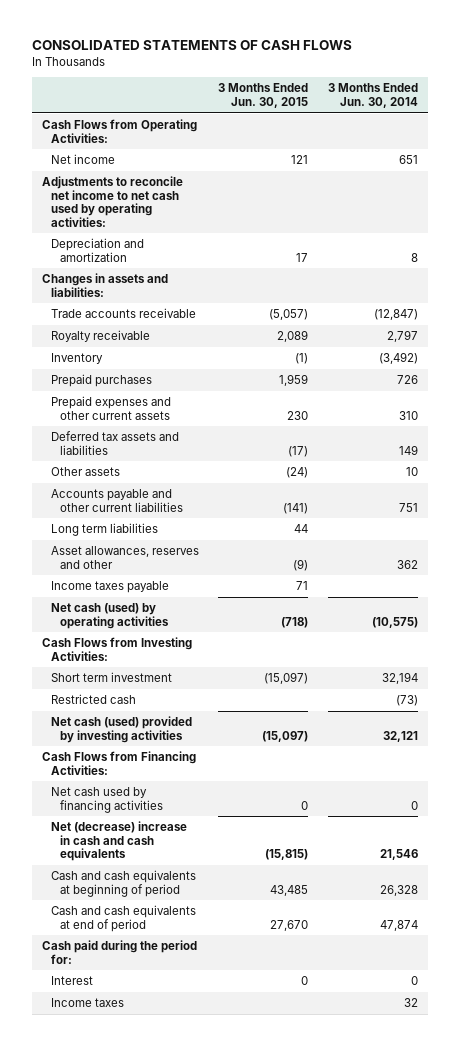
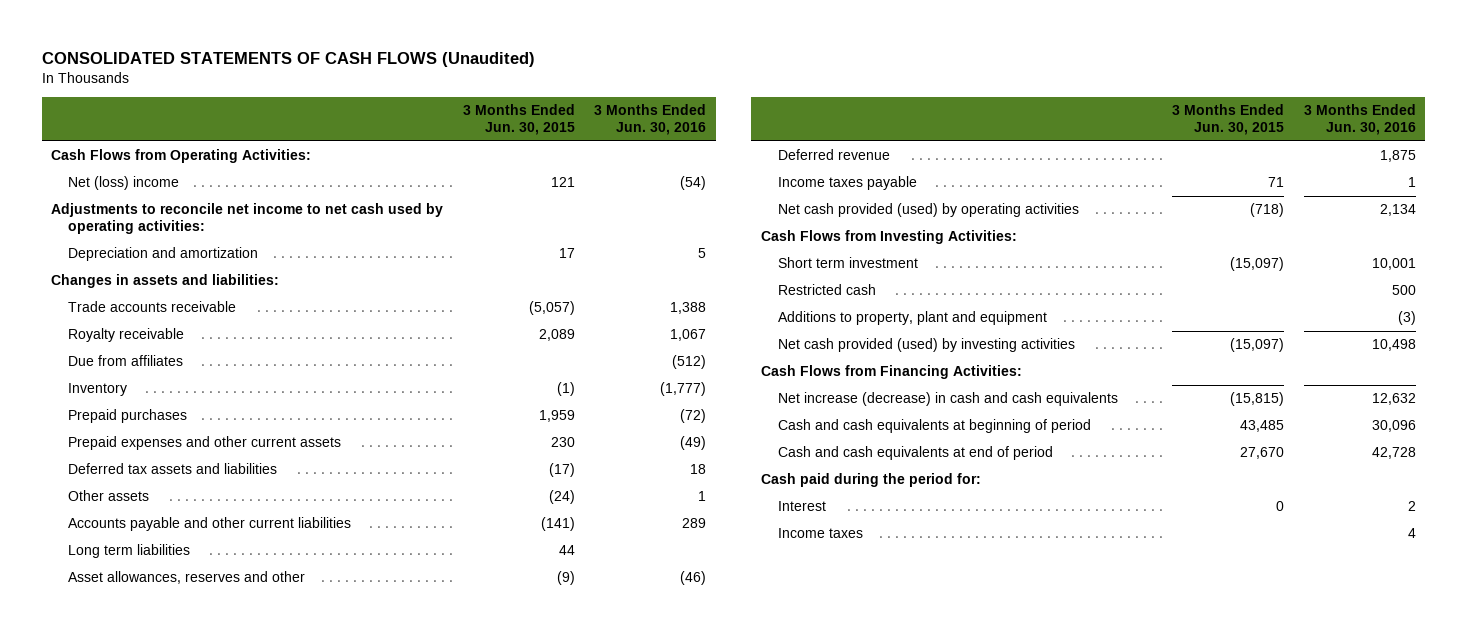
- CONSOLIDATED STATEMENTS OF CASH FLOWS
+ CONSOLIDATED STATEMENTS OF CASH FLOWS (Unaudited)
- | 3 Months Ended Jun. 30, 2015 | 3 Months Ended Jun. 30, 2014
+ | 3 Months Ended Jun. 30, 2015 | 3 Months Ended Jun. 30, 2016
- Net income | 121 | 651
+ Net (loss) income | 121 | (54)
+ Due from affiliates | | (512)
+ Deferred revenue | | 1,875
- Net cash (used) by operating activities | (718) | (10,575)
+ Net cash provided (used) by operating activities | (718) | 2,134
- Net cash (used) provided by investing activities | (15,097) | 32,121
+ Additions to property, plant and equipment | | (3)
+ Net cash provided (used) by investing activities | (15,097) | 10,498
- Net cash used by financing activities | 0 | 0
- Net (decrease) increase in cash and cash equivalents | (15,815) | 21,546
+ Net increase (decrease) in cash and cash equivalents | (15,815) | 12,632

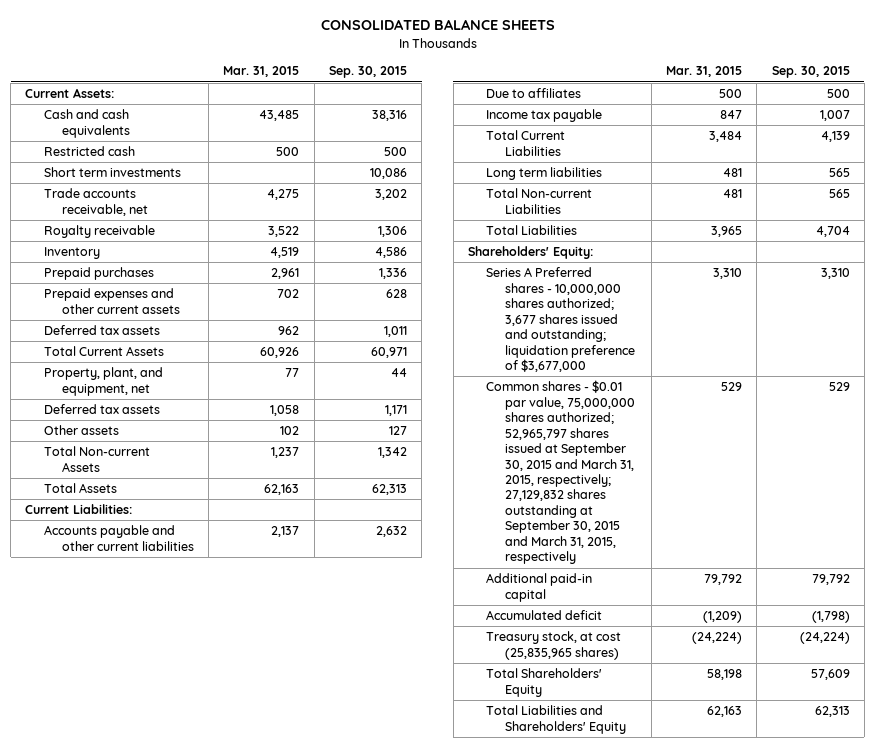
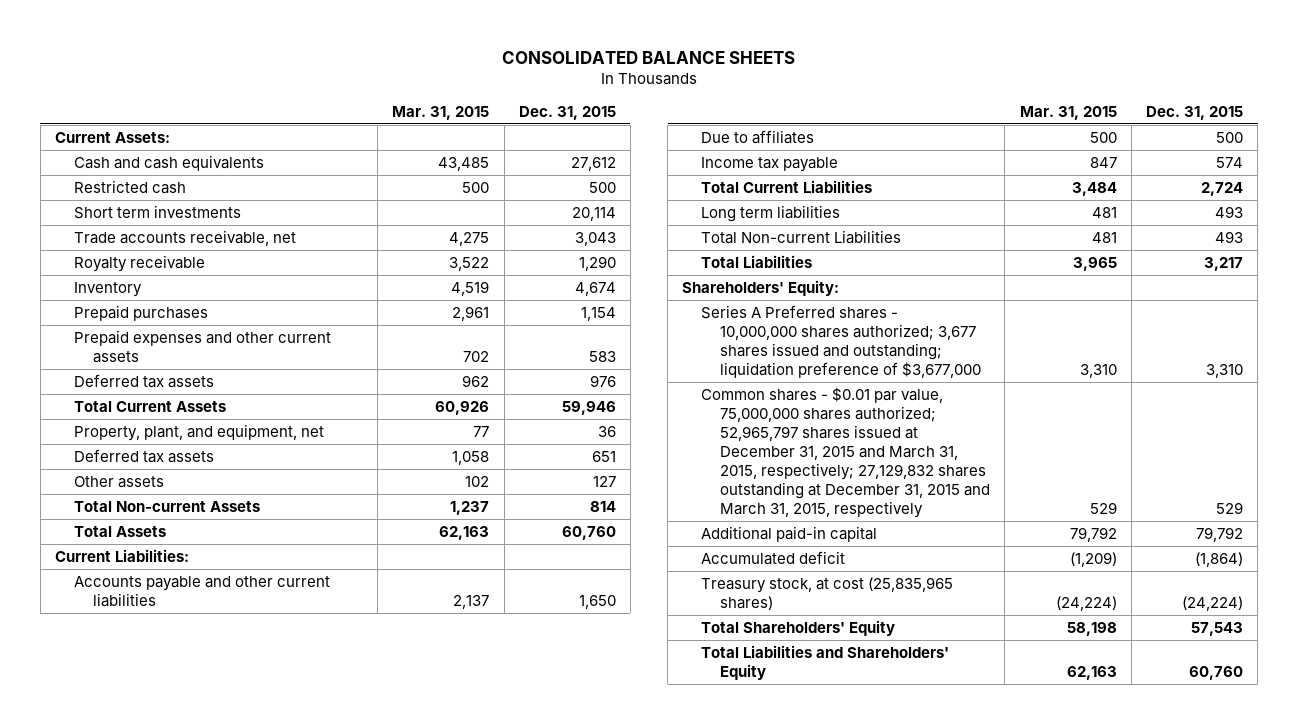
- | Mar. 31, 2015 | Sep. 30, 2015
+ | Mar. 31, 2015 | Dec. 31, 2015
- Common shares - $0.01 par value, 75,000,000 shares authorized; 52,965,797 shares issued at September 30, 2015 and March 31, 2015, respectively; 27,129,832 shares outstanding at September 30, 2015 and March 31, 2015, respectively | 529 | 529
+ Common shares - $0.01 par value, 75,000,000 shares authorized; 52,965,797 shares issued at December 31, 2015 and March 31, 2015, respectively; 27,129,832 shares outstanding at December 31, 2015 and March 31, 2015, respectively | 529 | 529

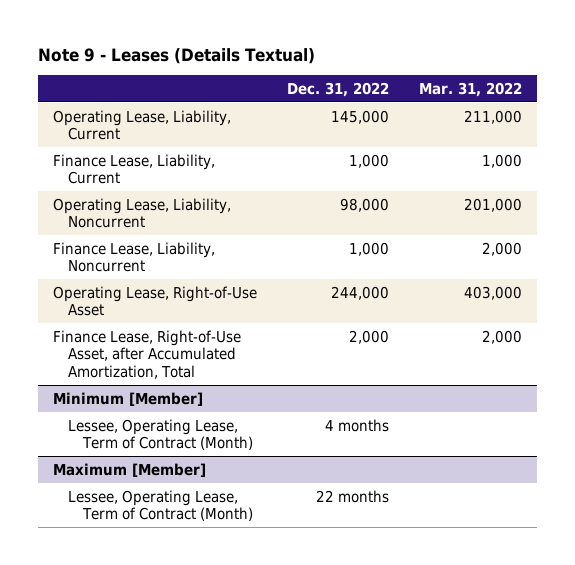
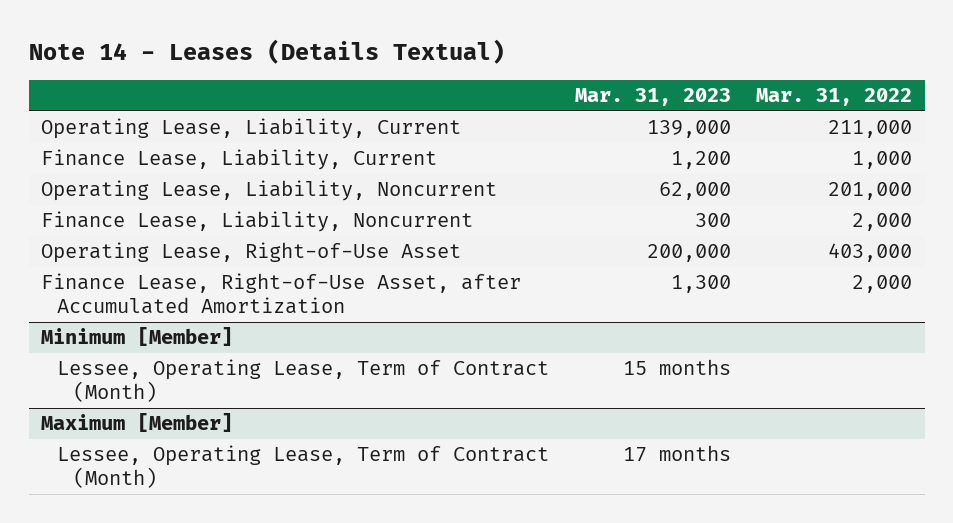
- Note 9 - Leases (Details Textual)
+ Note 14 - Leases (Details Textual)
- | Dec. 31, 2022 | Mar. 31, 2022
+ | Mar. 31, 2023 | Mar. 31, 2022
- Finance Lease, Right-of-Use Asset, after Accumulated Amortization, Total | 2,000 | 2,000
+ Finance Lease, Right-of-Use Asset, after Accumulated Amortization | 1,300 | 2,000

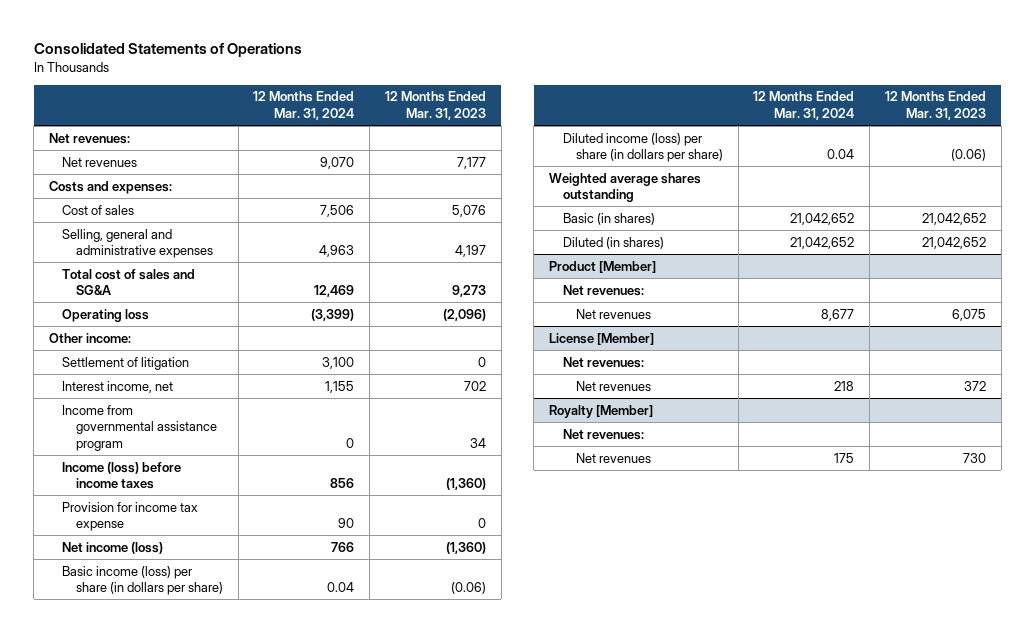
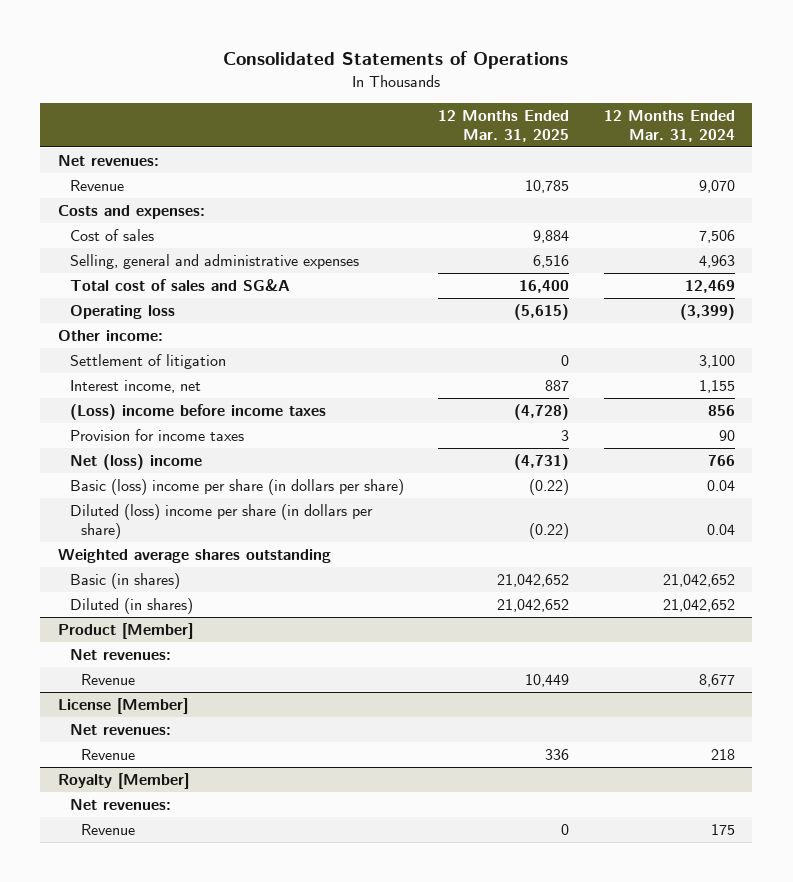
- | 12 Months Ended Mar. 31, 2024 | 12 Months Ended Mar. 31, 2023
+ | 12 Months Ended Mar. 31, 2025 | 12 Months Ended Mar. 31, 2024
- Net revenues | 9,070 | 7,177
+ Revenue | 10,785 | 9,070
- Income from governmental assistance program | 0 | 34
- Income (loss) before income taxes | 856 | (1,360)
- Provision for income tax expense | 90 | 0
- Net income (loss) | 766 | (1,360)
- Basic income (loss) per share (in dollars per share) | 0.04 | (0.06)
- Diluted income (loss) per share (in dollars per share) | 0.04 | (0.06)
+ (Loss) income before income taxes | (4,728) | 856
+ Provision for income taxes | 3 | 90
+ Net (loss) income | (4,731) | 766
+ Basic (loss) income per share (in dollars per share) | (0.22) | 0.04
+ Diluted (loss) income per share (in dollars per share) | (0.22) | 0.04
@ Product [Member]
- Net revenues | 8,677 | 6,075
+ Revenue | 10,449 | 8,677
@ License [Member]
- Net revenues | 218 | 372
+ Revenue | 336 | 218
@ Royalty [Member]
- Net revenues | 175 | 730
+ Revenue | 0 | 175

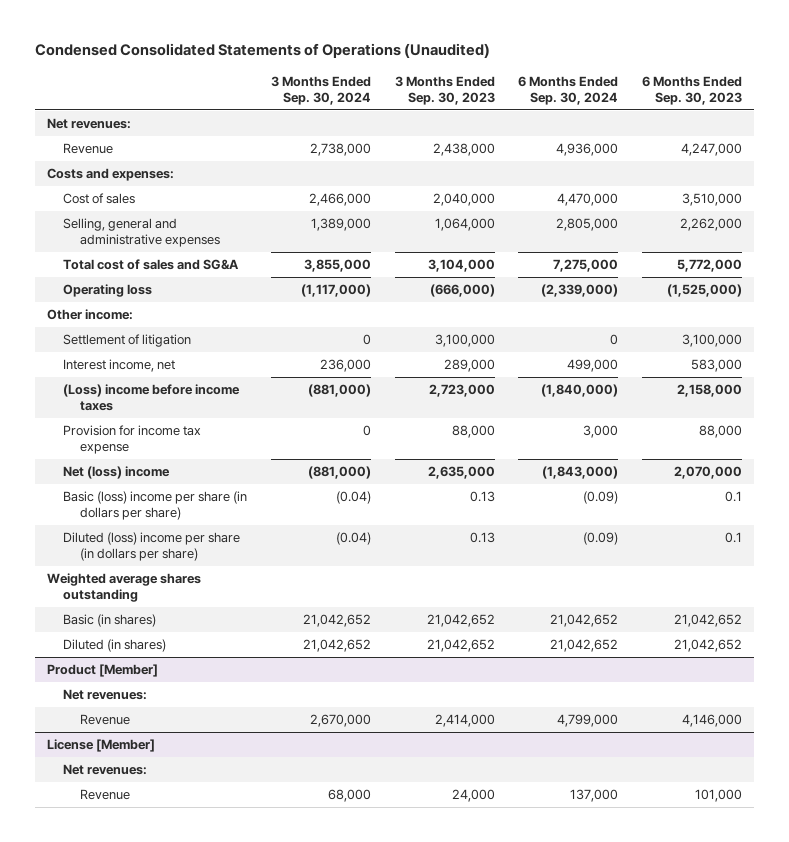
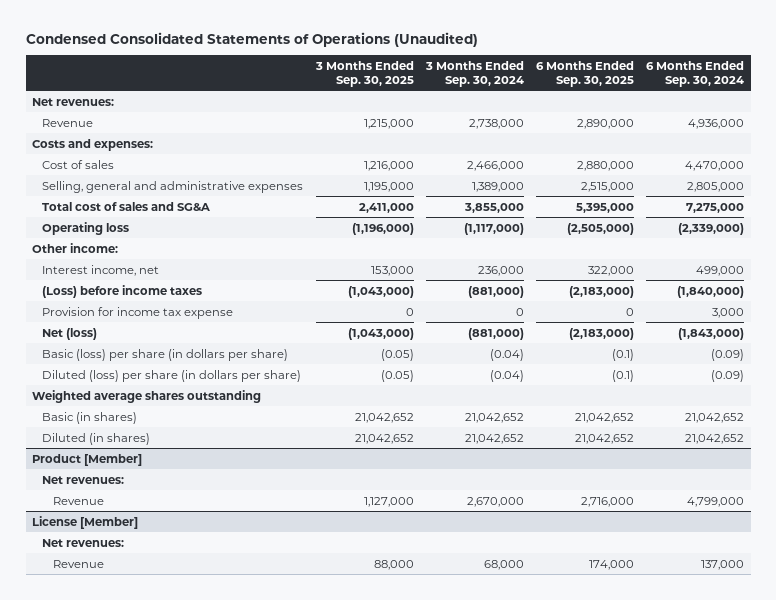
- | 3 Months Ended Sep. 30, 2024 | 3 Months Ended Sep. 30, 2023 | 6 Months Ended Sep. 30, 2024 | 6 Months Ended Sep. 30, 2023
+ | 3 Months Ended Sep. 30, 2025 | 3 Months Ended Sep. 30, 2024 | 6 Months Ended Sep. 30, 2025 | 6 Months Ended Sep. 30, 2024
- Settlement of litigation | 0 | 3,100,000 | 0 | 3,100,000
- (Loss) income before income taxes | (881,000) | 2,723,000 | (1,840,000) | 2,158,000
+ (Loss) before income taxes | (1,043,000) | (881,000) | (2,183,000) | (1,840,000)
- Net (loss) income | (881,000) | 2,635,000 | (1,843,000) | 2,070,000
- Basic (loss) income per share (in dollars per share) | (0.04) | 0.13 | (0.09) | 0.1
- Diluted (loss) income per share (in dollars per share) | (0.04) | 0.13 | (0.09) | 0.1
+ Net (loss) | (1,043,000) | (881,000) | (2,183,000) | (1,843,000)
+ Basic (loss) per share (in dollars per share) | (0.05) | (0.04) | (0.1) | (0.09)
+ Diluted (loss) per share (in dollars per share) | (0.05) | (0.04) | (0.1) | (0.09)

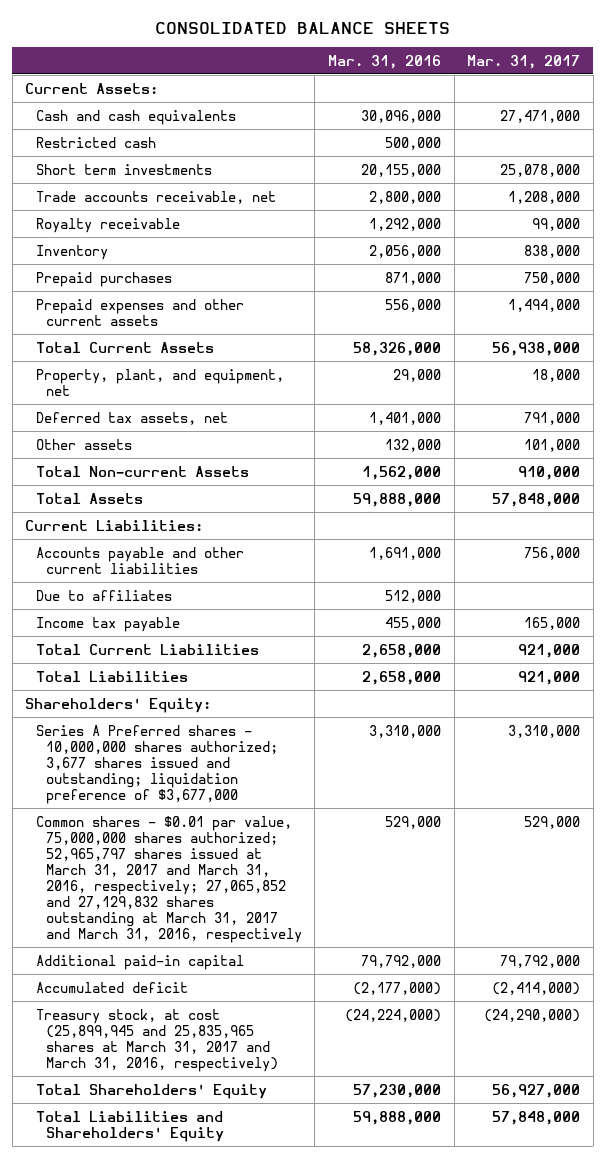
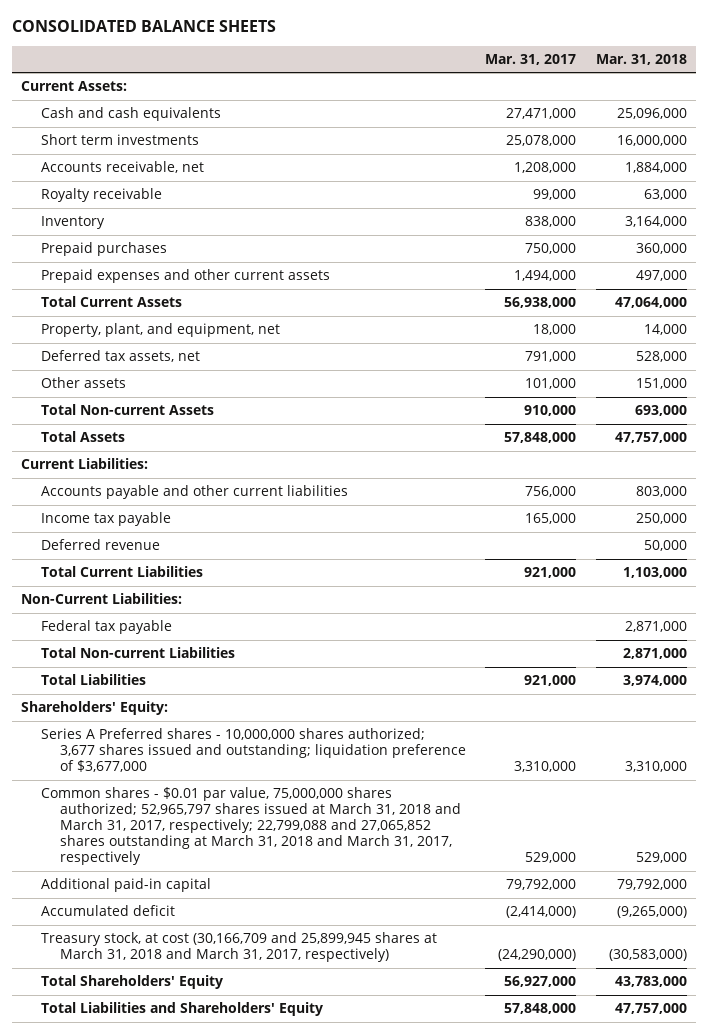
- | Mar. 31, 2016 | Mar. 31, 2017
+ | Mar. 31, 2017 | Mar. 31, 2018
- Restricted cash | 500,000 |
- Trade accounts receivable, net | 2,800,000 | 1,208,000
+ Accounts receivable, net | 1,208,000 | 1,884,000
- Due to affiliates | 512,000 |
+ Deferred revenue | | 50,000
+ Non-Current Liabilities:
+ Federal tax payable | | 2,871,000
+ Total Non-current Liabilities | | 2,871,000
- Common shares - $0.01 par value, 75,000,000 shares authorized; 52,965,797 shares issued at March 31, 2017 and March 31, 2016, respectively; 27,065,852 and 27,129,832 shares outstanding at March 31, 2017 and March 31, 2016, respectively | 529,000 | 529,000
+ Common shares - $0.01 par value, 75,000,000 shares authorized; 52,965,797 shares issued at March 31, 2018 and March 31, 2017, respectively; 22,799,088 and 27,065,852 shares outstanding at March 31, 2018 and March 31, 2017, respectively | 529,000 | 529,000
- Treasury stock, at cost (25,899,945 and 25,835,965 shares at March 31, 2017 and March 31, 2016, respectively) | (24,224,000) | (24,290,000)
+ Treasury stock, at cost (30,166,709 and 25,899,945 shares at March 31, 2018 and March 31, 2017, respectively) | (24,290,000) | (30,583,000)

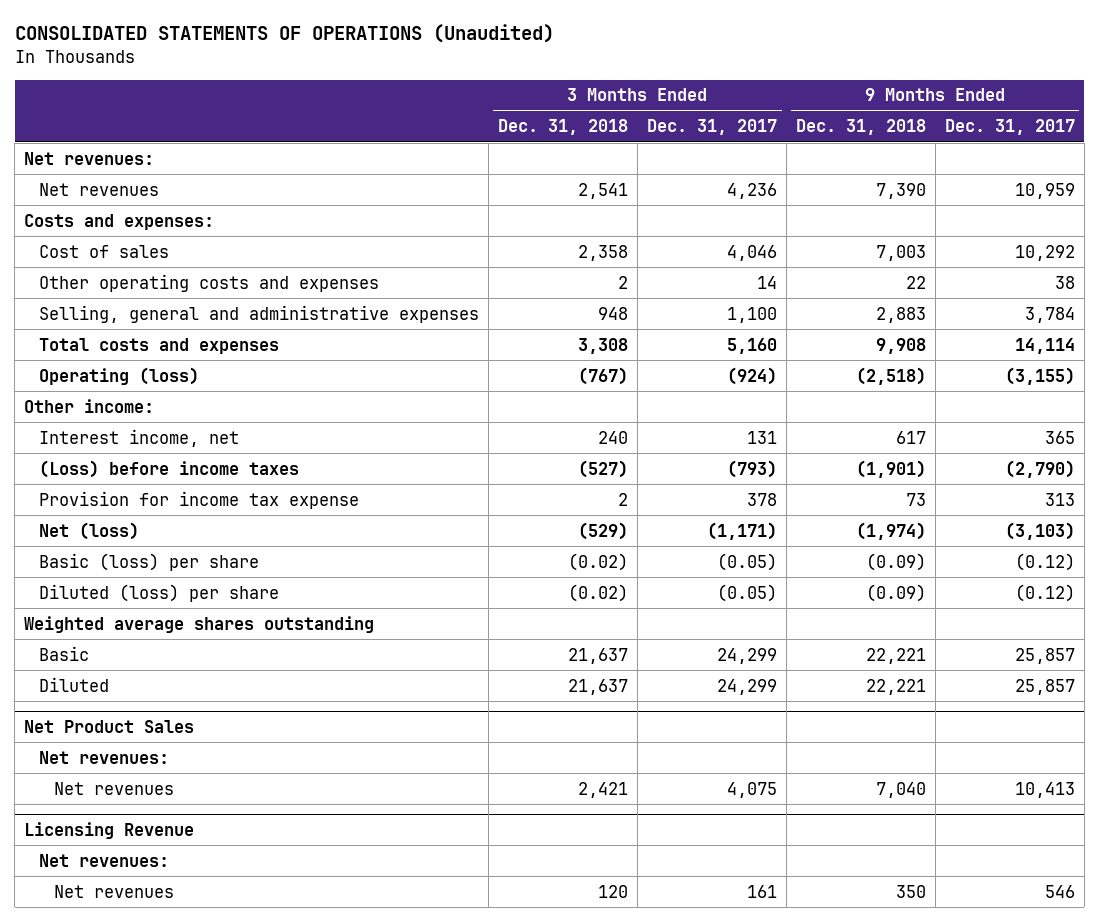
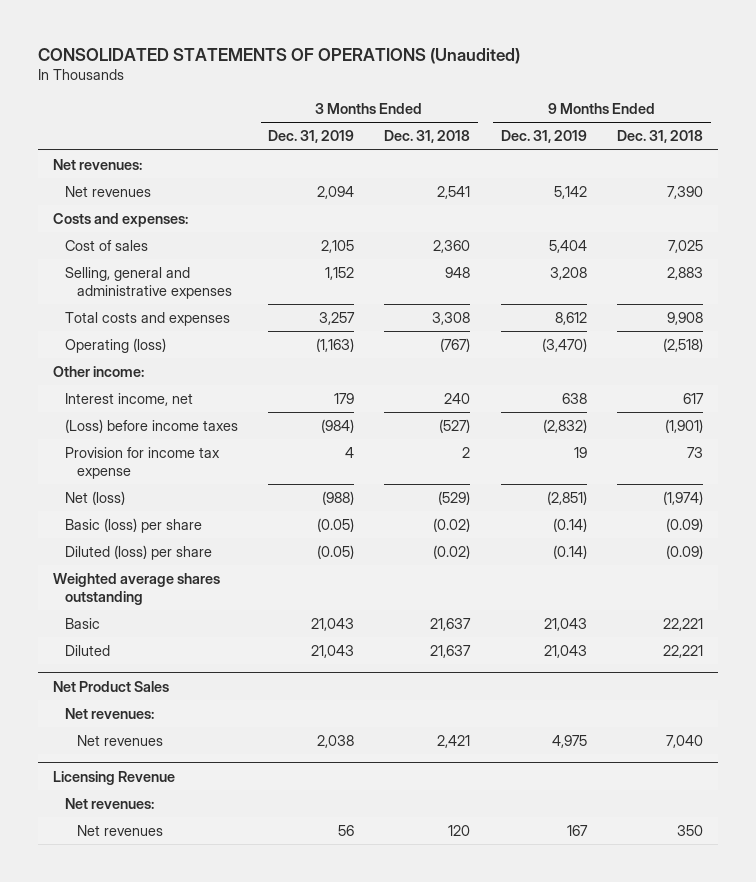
- | 3 Months Ended Dec. 31, 2018 | 3 Months Ended Dec. 31, 2017 | 9 Months Ended Dec. 31, 2018 | 9 Months Ended Dec. 31, 2017
+ | 3 Months Ended Dec. 31, 2019 | 3 Months Ended Dec. 31, 2018 | 9 Months Ended Dec. 31, 2019 | 9 Months Ended Dec. 31, 2018
- Cost of sales | 2,358 | 4,046 | 7,003 | 10,292
- Other operating costs and expenses | 2 | 14 | 22 | 38
+ Cost of sales | 2,105 | 2,360 | 5,404 | 7,025

